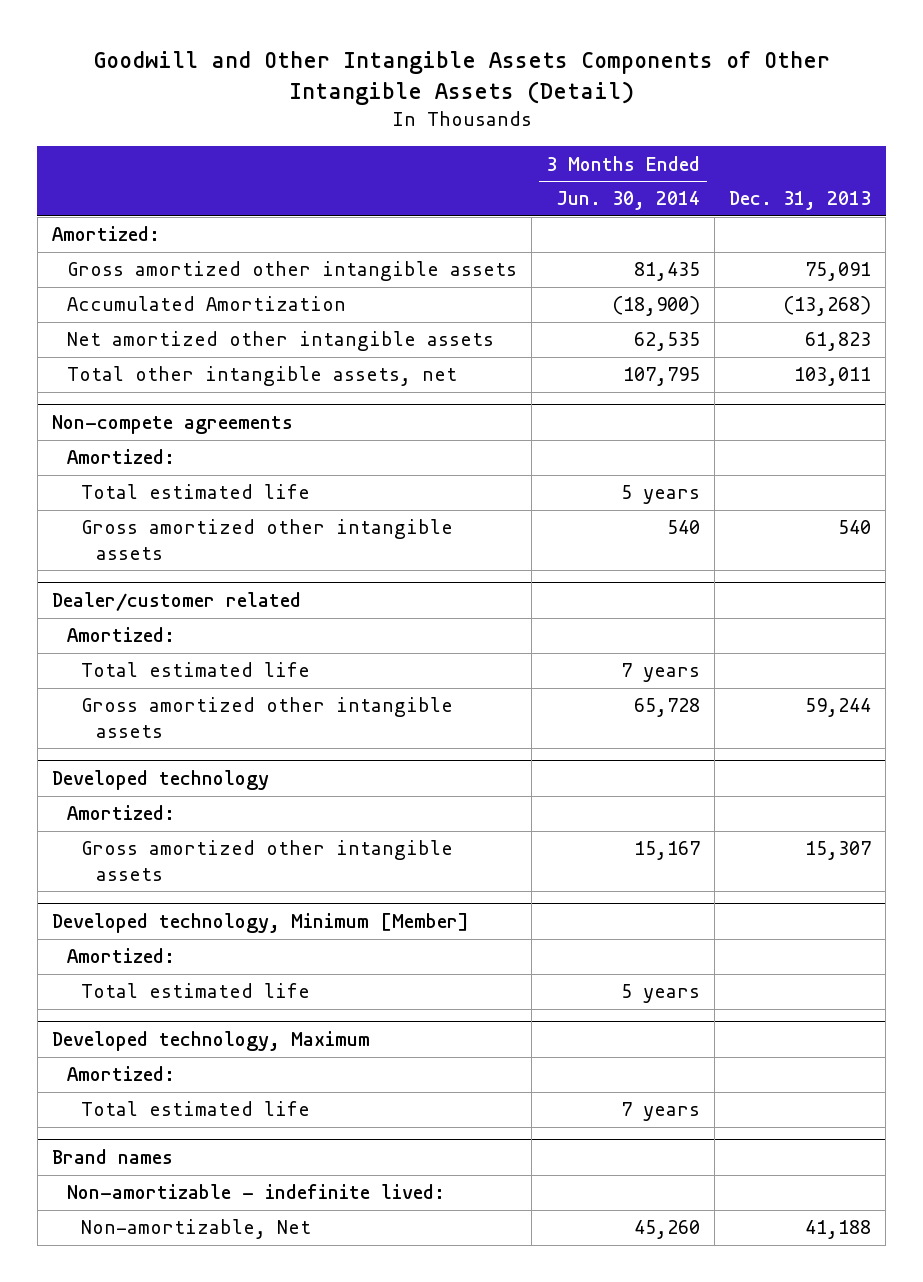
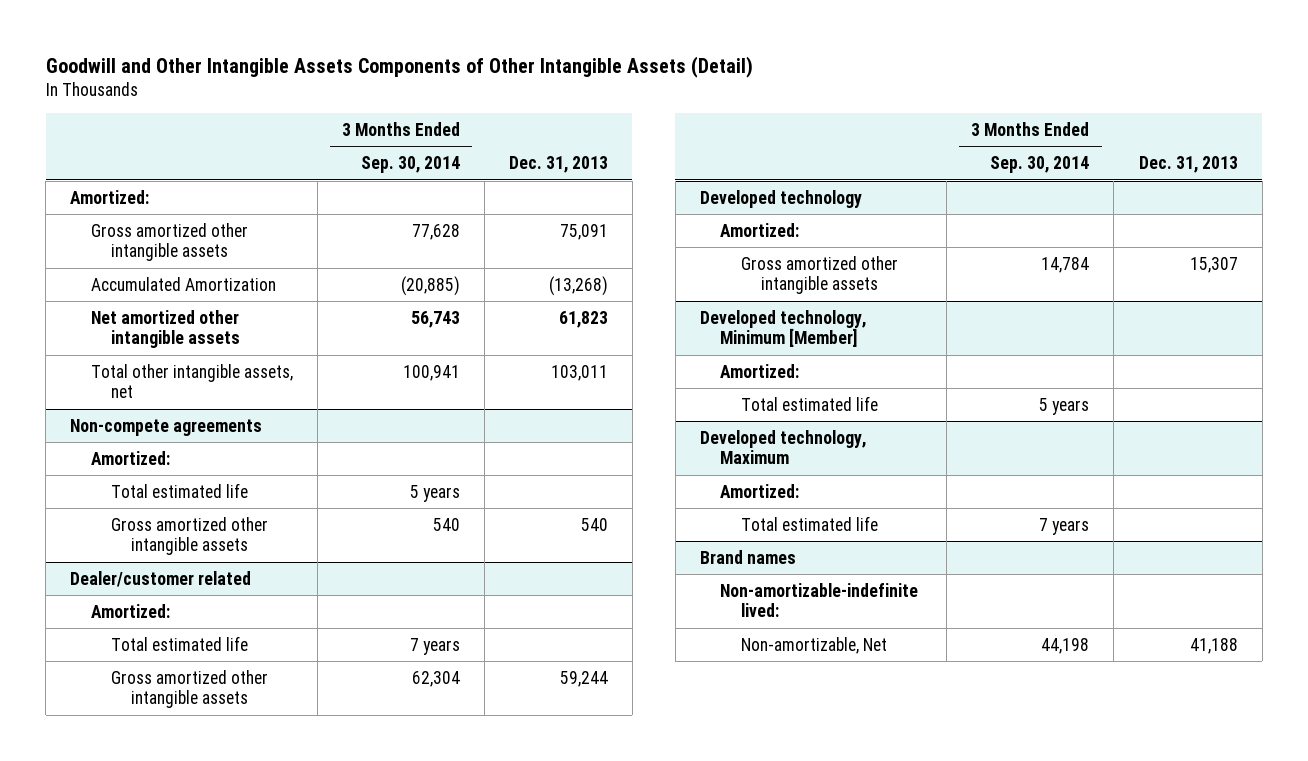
- | 3 Months Ended Jun. 30, 2014 | Dec. 31, 2013
+ | 3 Months Ended Sep. 30, 2014 | Dec. 31, 2013
@ Brand names
- Non-amortizable - indefinite lived:
+ Non-amortizable-indefinite lived:

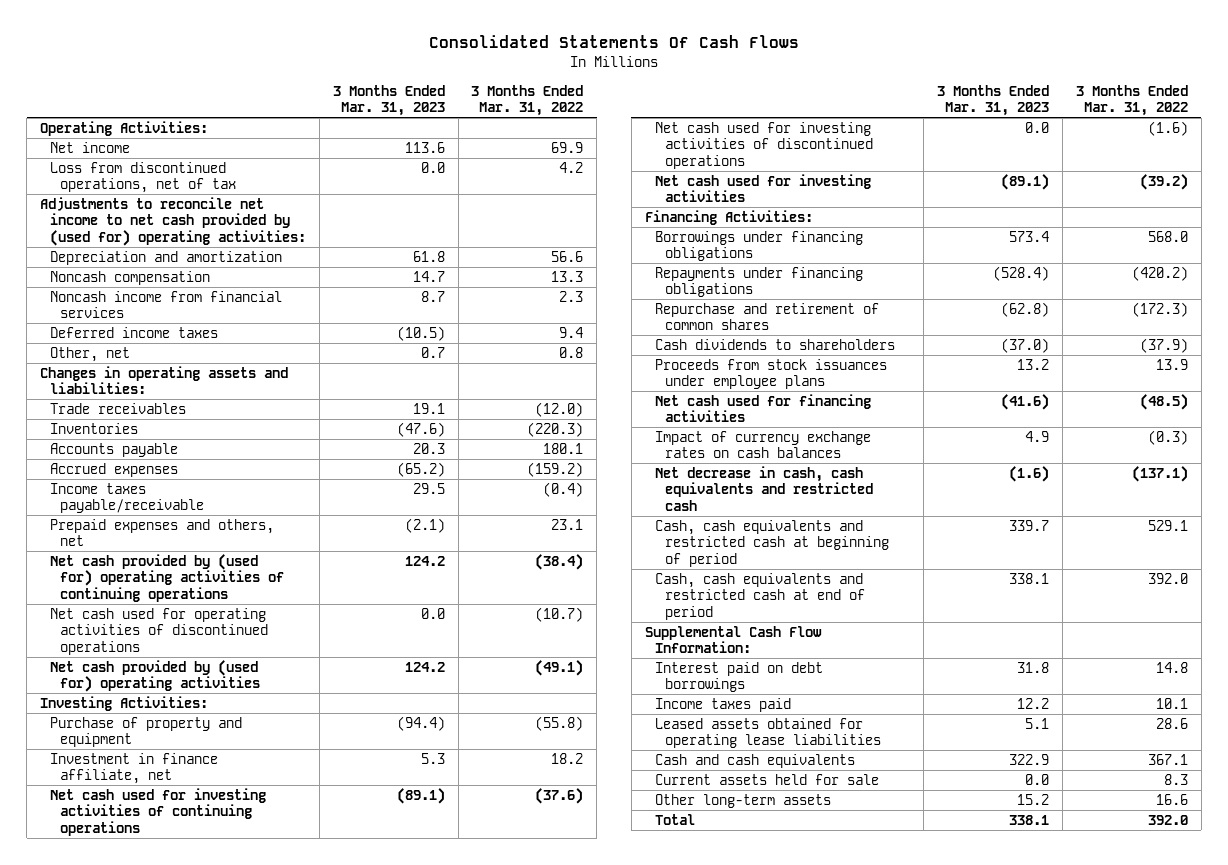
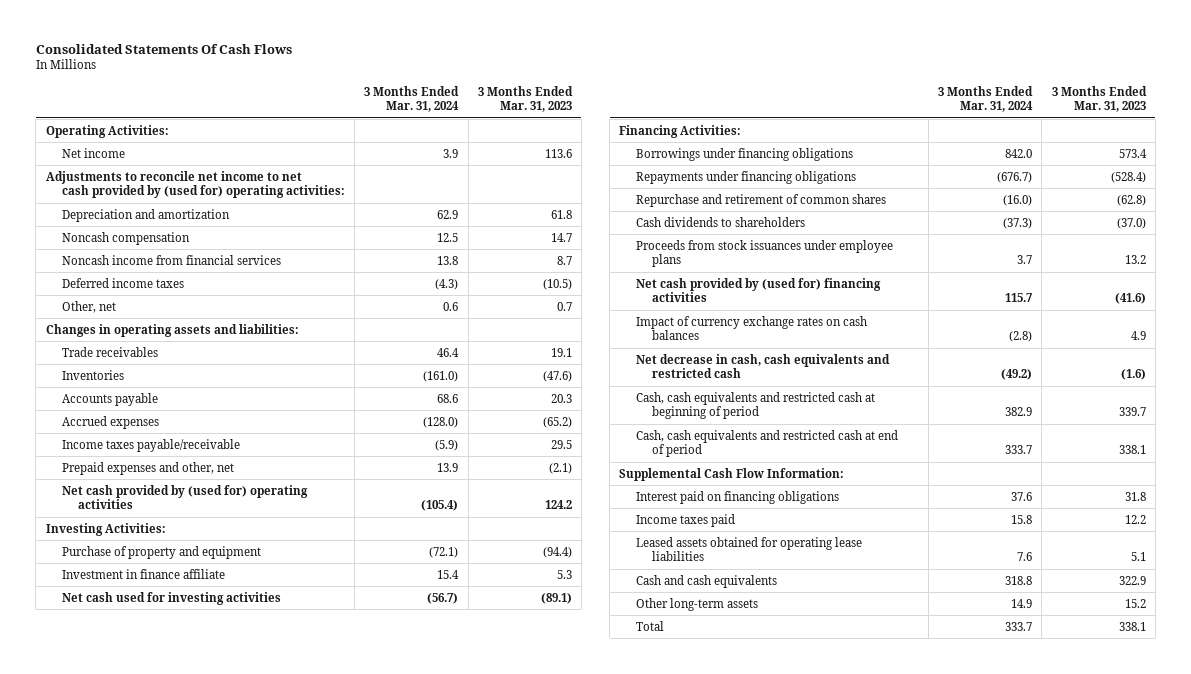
- | 3 Months Ended Mar. 31, 2023 | 3 Months Ended Mar. 31, 2022
+ | 3 Months Ended Mar. 31, 2024 | 3 Months Ended Mar. 31, 2023
- Loss from discontinued operations, net of tax | 0.0 | 4.2
- Prepaid expenses and others, net | (2.1) | 23.1
- Net cash provided by (used for) operating activities of continuing operations | 124.2 | (38.4)
- Net cash used for operating activities of discontinued operations | 0.0 | (10.7)
+ Prepaid expenses and other, net | 13.9 | (2.1)
- Investment in finance affiliate, net | 5.3 | 18.2
- Net cash used for investing activities of continuing operations | (89.1) | (37.6)
- Net cash used for investing activities of discontinued operations | 0.0 | (1.6)
+ Investment in finance affiliate | 15.4 | 5.3
- Net cash used for financing activities | (41.6) | (48.5)
+ Net cash provided by (used for) financing activities | 115.7 | (41.6)
- Interest paid on debt borrowings | 31.8 | 14.8
+ Interest paid on financing obligations | 37.6 | 31.8
- Current assets held for sale | 0.0 | 8.3

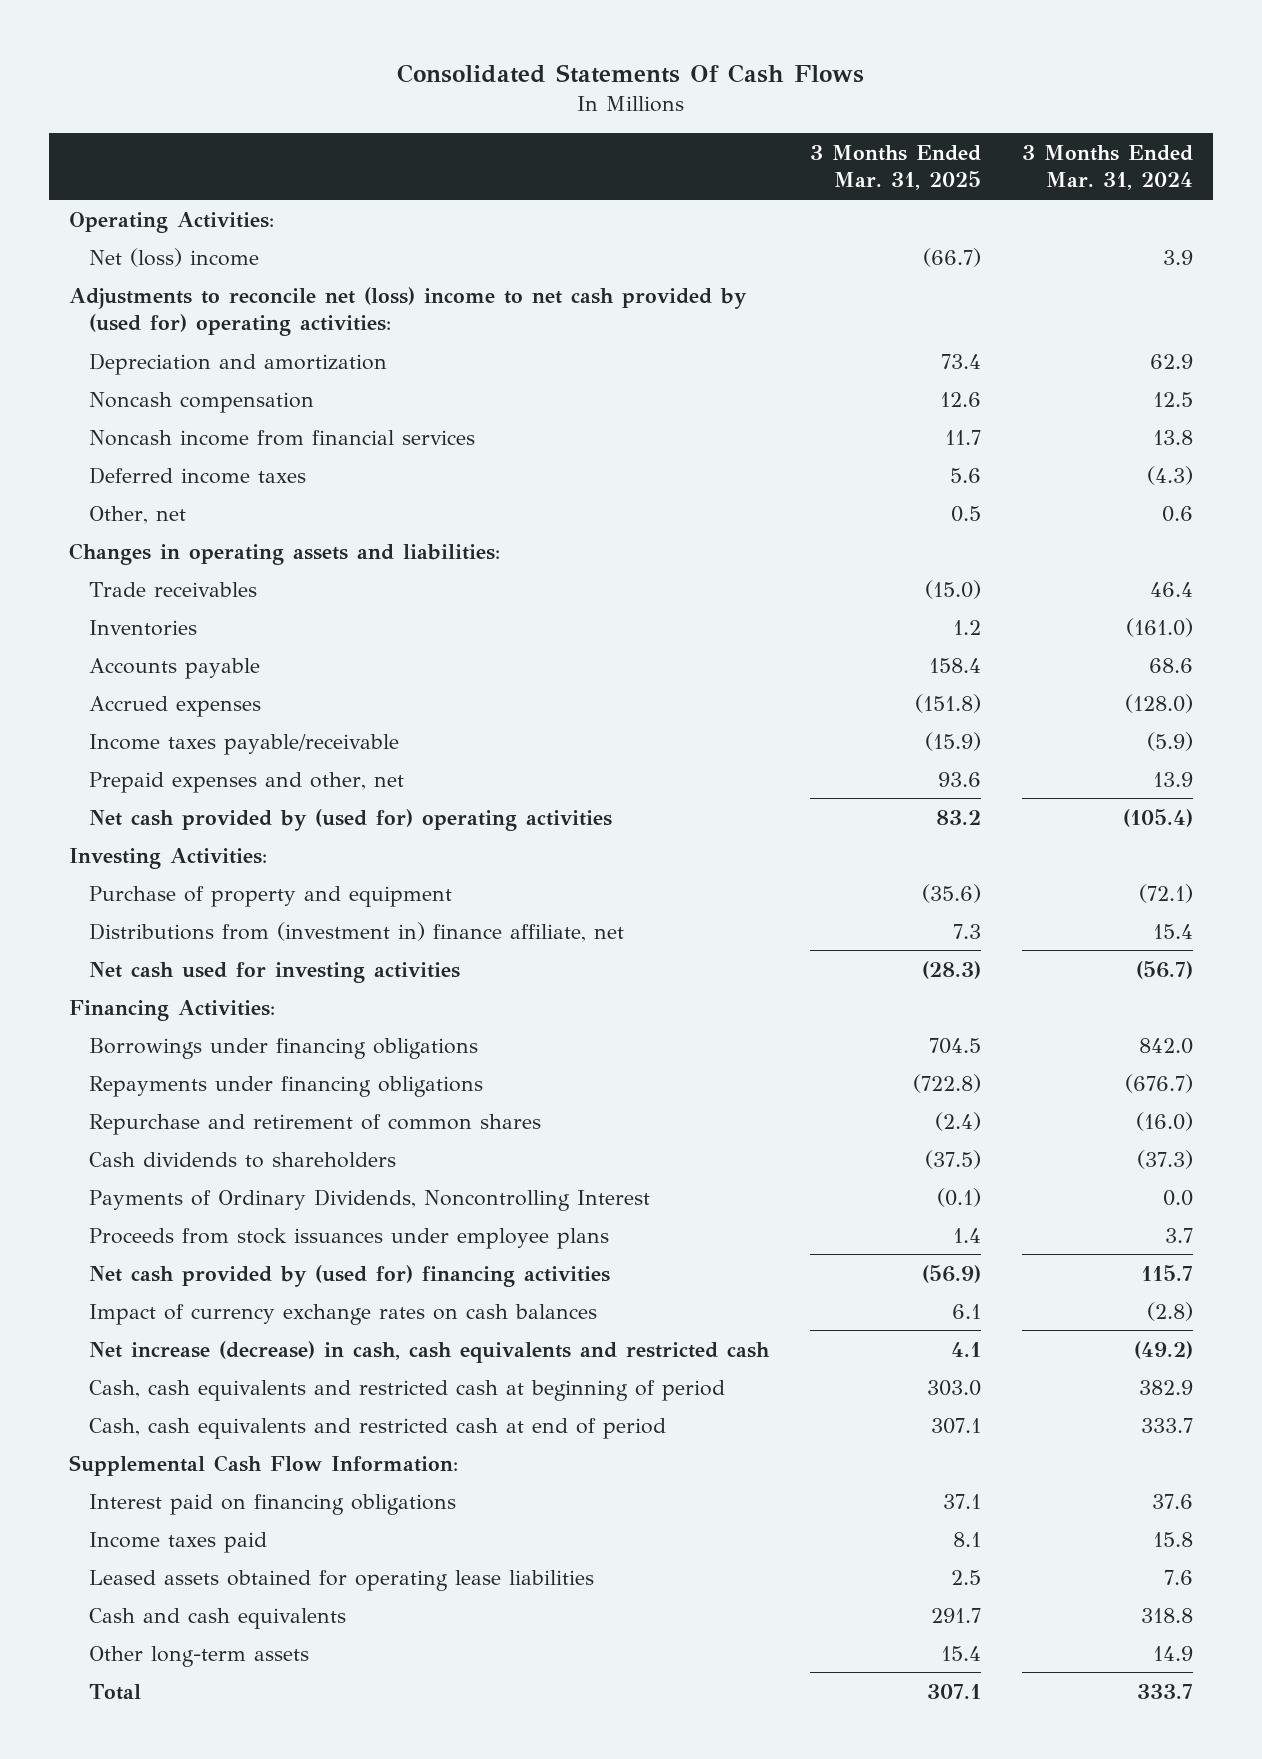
- | 3 Months Ended Mar. 31, 2024 | 3 Months Ended Mar. 31, 2023
+ | 3 Months Ended Mar. 31, 2025 | 3 Months Ended Mar. 31, 2024
- Net income | 3.9 | 113.6
- Adjustments to reconcile net income to net cash provided by (used for) operating activities:
+ Net (loss) income | (66.7) | 3.9
+ Adjustments to reconcile net (loss) income to net cash provided by (used for) operating activities:
- Investment in finance affiliate | 15.4 | 5.3
+ Distributions from (investment in) finance affiliate, net | 7.3 | 15.4
+ Payments of Ordinary Dividends, Noncontrolling Interest | (0.1) | 0.0
- Net decrease in cash, cash equivalents and restricted cash | (49.2) | (1.6)
+ Net increase (decrease) in cash, cash equivalents and restricted cash | 4.1 | (49.2)

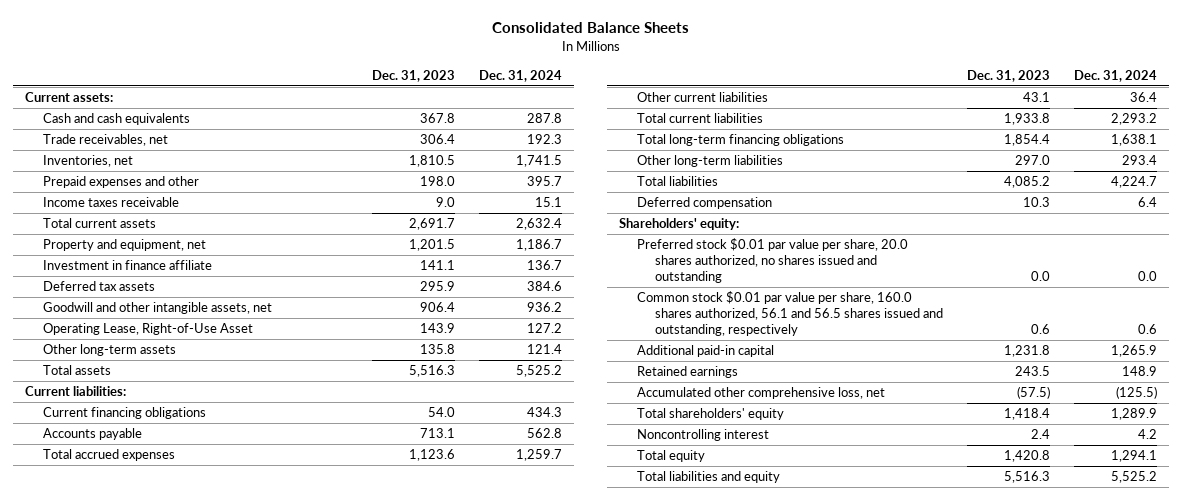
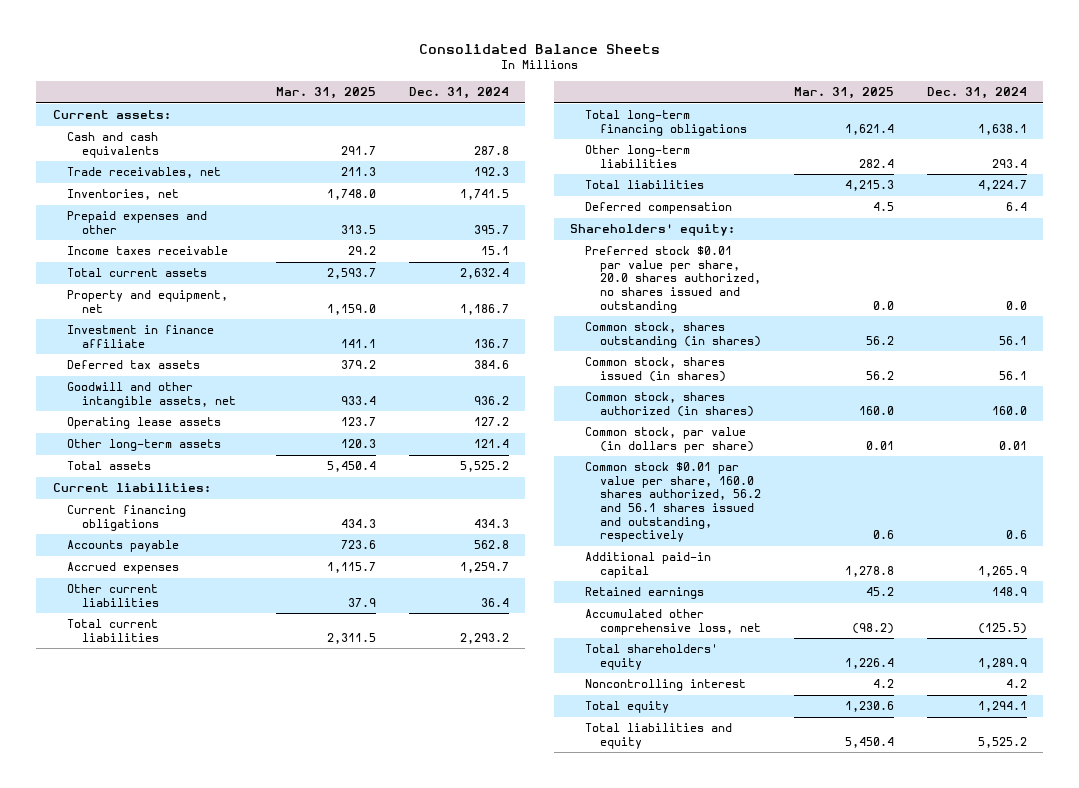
- | Dec. 31, 2023 | Dec. 31, 2024
+ | Mar. 31, 2025 | Dec. 31, 2024
- Operating Lease, Right-of-Use Asset | 143.9 | 127.2
+ Operating lease assets | 123.7 | 127.2
- Total accrued expenses | 1,123.6 | 1,259.7
+ Accrued expenses | 1,115.7 | 1,259.7
- Common stock $0.01 par value per share, 160.0 shares authorized, 56.1 and 56.5 shares issued and outstanding, respectively | 0.6 | 0.6
+ Common stock, shares outstanding (in shares) | 56.2 | 56.1
+ Common stock, shares issued (in shares) | 56.2 | 56.1
+ Common stock, shares authorized (in shares) | 160.0 | 160.0
+ Common stock, par value (in dollars per share) | 0.01 | 0.01
+ Common stock $0.01 par value per share, 160.0 shares authorized, 56.2 and 56.1 shares issued and outstanding, respectively | 0.6 | 0.6

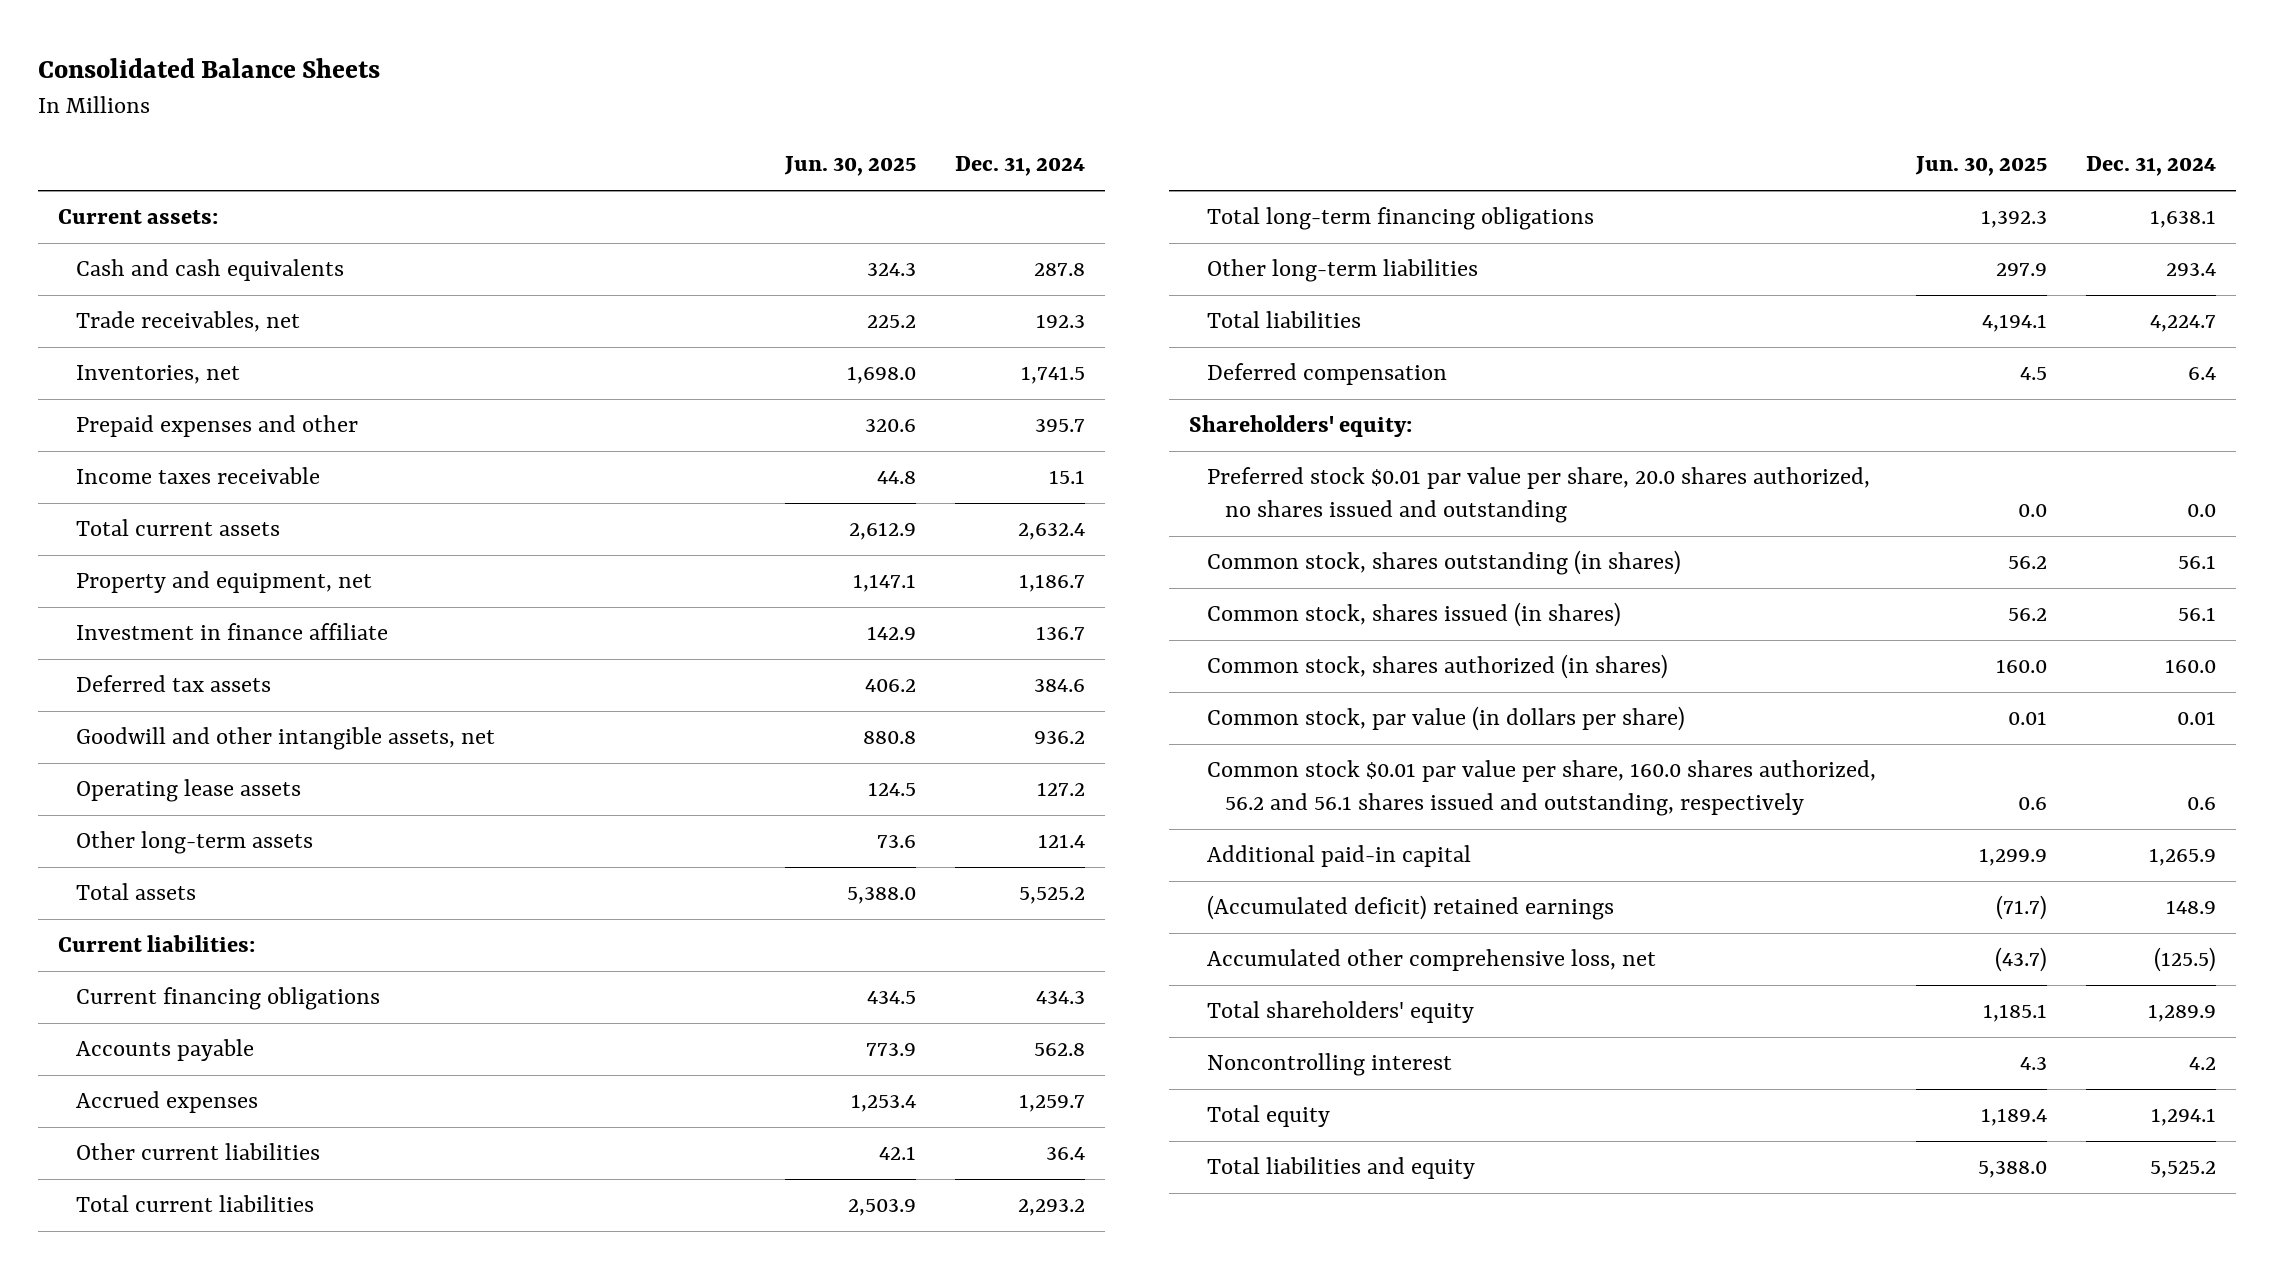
- | Mar. 31, 2025 | Dec. 31, 2024
+ | Jun. 30, 2025 | Dec. 31, 2024
- Retained earnings | 45.2 | 148.9
+ (Accumulated deficit) retained earnings | (71.7) | 148.9

